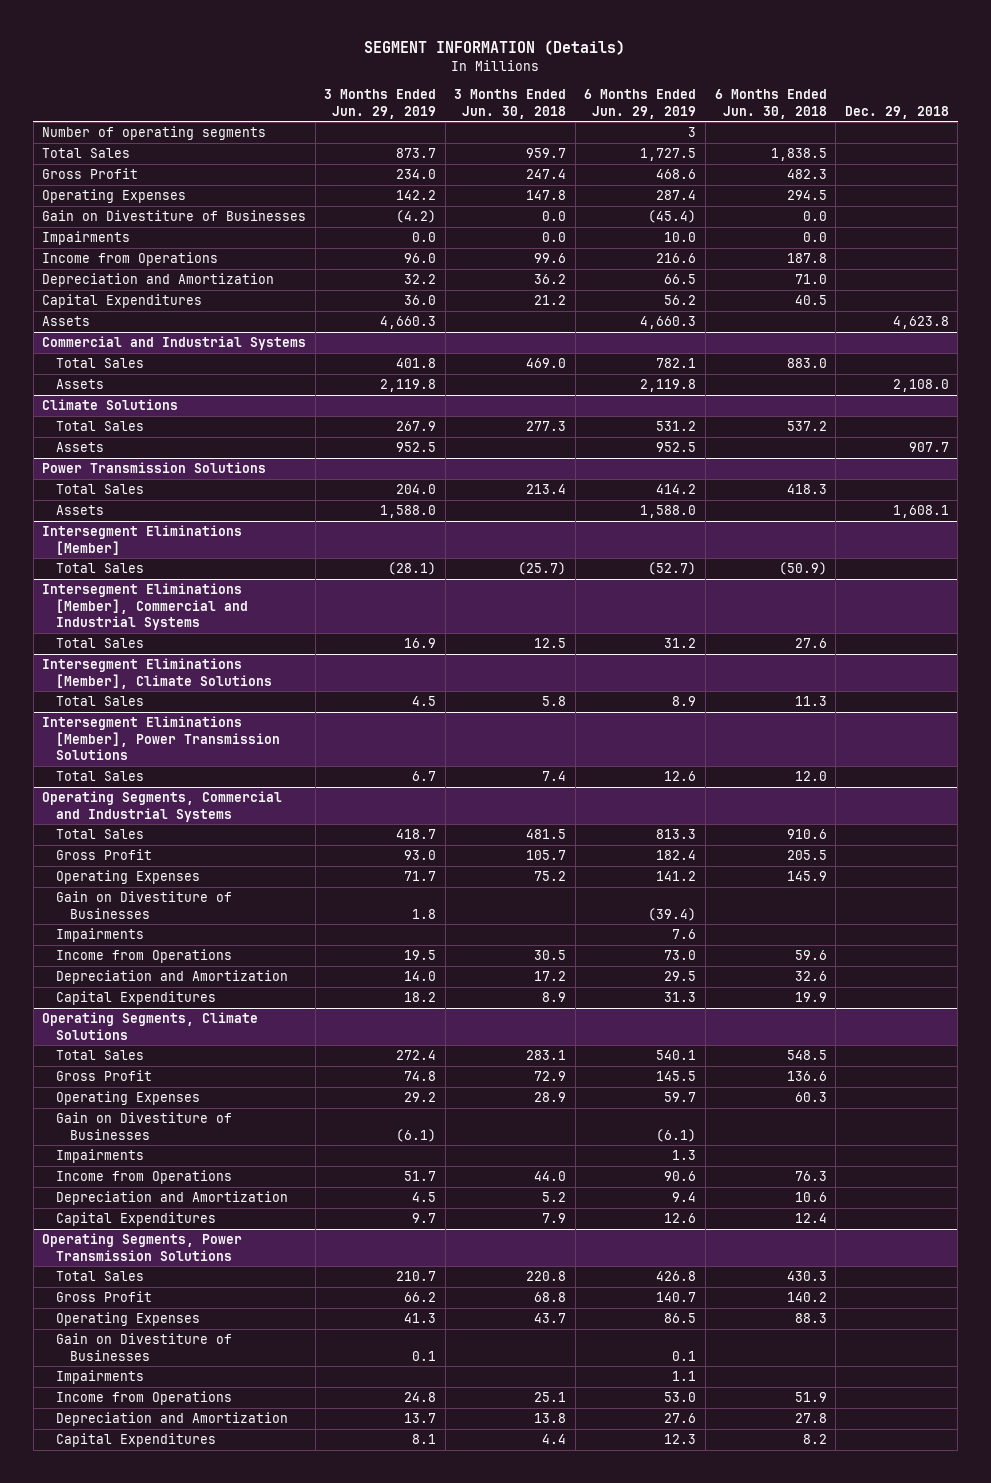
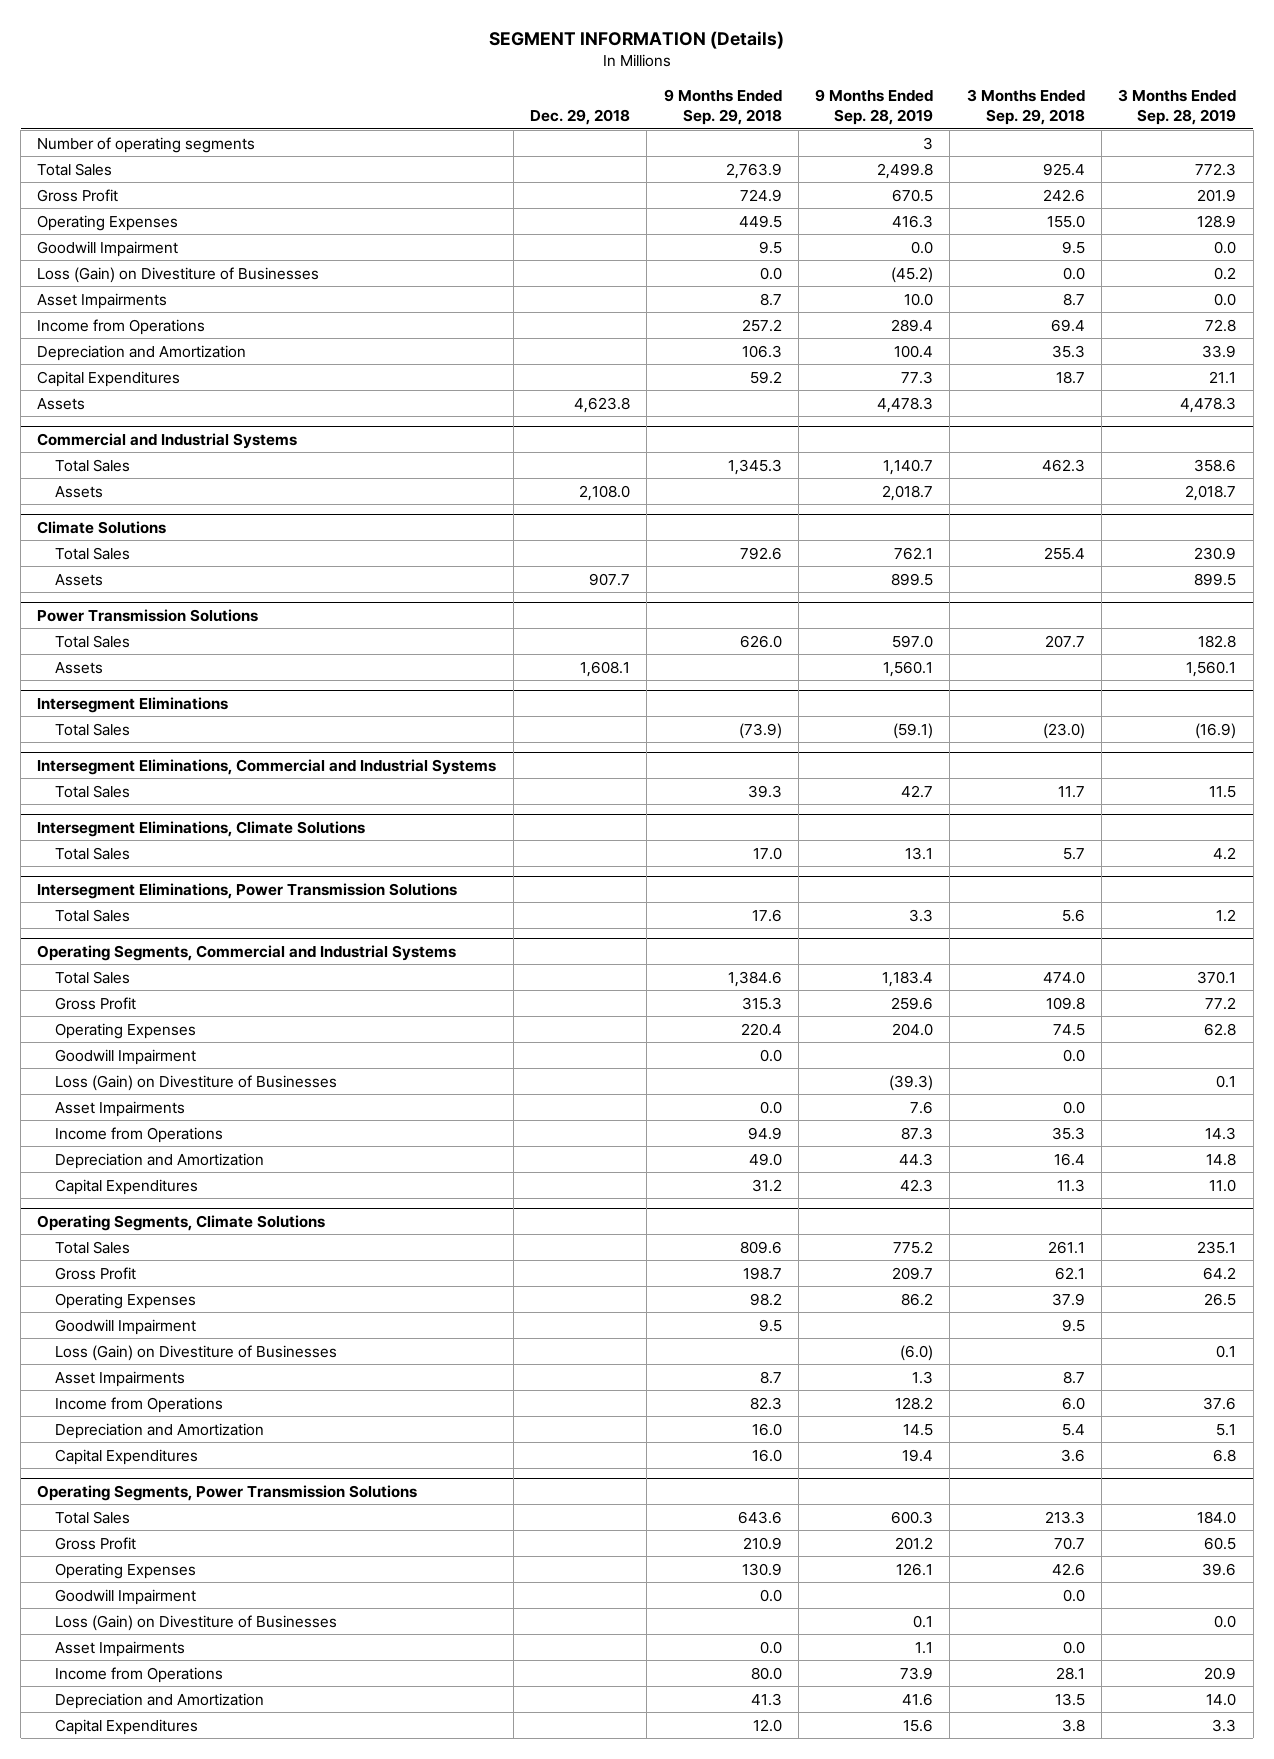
- | 3 Months Ended Jun. 29, 2019 | 3 Months Ended Jun. 30, 2018 | 6 Months Ended Jun. 29, 2019 | 6 Months Ended Jun. 30, 2018 | Dec. 29, 2018
+ | Dec. 29, 2018 | 9 Months Ended Sep. 29, 2018 | 9 Months Ended Sep. 28, 2019 | 3 Months Ended Sep. 29, 2018 | 3 Months Ended Sep. 28, 2019
- Gain on Divestiture of Businesses | (4.2) | 0.0 | (45.4) | 0.0 |
- Impairments | 0.0 | 0.0 | 10.0 | 0.0 |
+ Goodwill Impairment | | 9.5 | 0.0 | 9.5 | 0.0
+ Loss (Gain) on Divestiture of Businesses | | 0.0 | (45.2) | 0.0 | 0.2
+ Asset Impairments | | 8.7 | 10.0 | 8.7 | 0.0
- Intersegment Eliminations [Member]
+ Intersegment Eliminations
- Intersegment Eliminations [Member], Commercial and Industrial Systems
+ Intersegment Eliminations, Commercial and Industrial Systems
- Intersegment Eliminations [Member], Climate Solutions
+ Intersegment Eliminations, Climate Solutions
- Intersegment Eliminations [Member], Power Transmission Solutions
+ Intersegment Eliminations, Power Transmission Solutions
@ Operating Segments, Commercial and Industrial Systems
- Gain on Divestiture of Businesses | 1.8 | | (39.4) | |
- Impairments | | | 7.6 | |
+ Goodwill Impairment | | 0.0 | | 0.0 |
+ Loss (Gain) on Divestiture of Businesses | | | (39.3) | | 0.1
+ Asset Impairments | | 0.0 | 7.6 | 0.0 |
@ Operating Segments, Climate Solutions
- Gain on Divestiture of Businesses | (6.1) | | (6.1) | |
- Impairments | | | 1.3 | |
+ Goodwill Impairment | | 9.5 | | 9.5 |
+ Loss (Gain) on Divestiture of Businesses | | | (6.0) | | 0.1
+ Asset Impairments | | 8.7 | 1.3 | 8.7 |
@ Operating Segments, Power Transmission Solutions
- Gain on Divestiture of Businesses | 0.1 | | 0.1 | |
- Impairments | | | 1.1 | |
+ Goodwill Impairment | | 0.0 | | 0.0 |
+ Loss (Gain) on Divestiture of Businesses | | | 0.1 | | 0.0
+ Asset Impairments | | 0.0 | 1.1 | 0.0 |

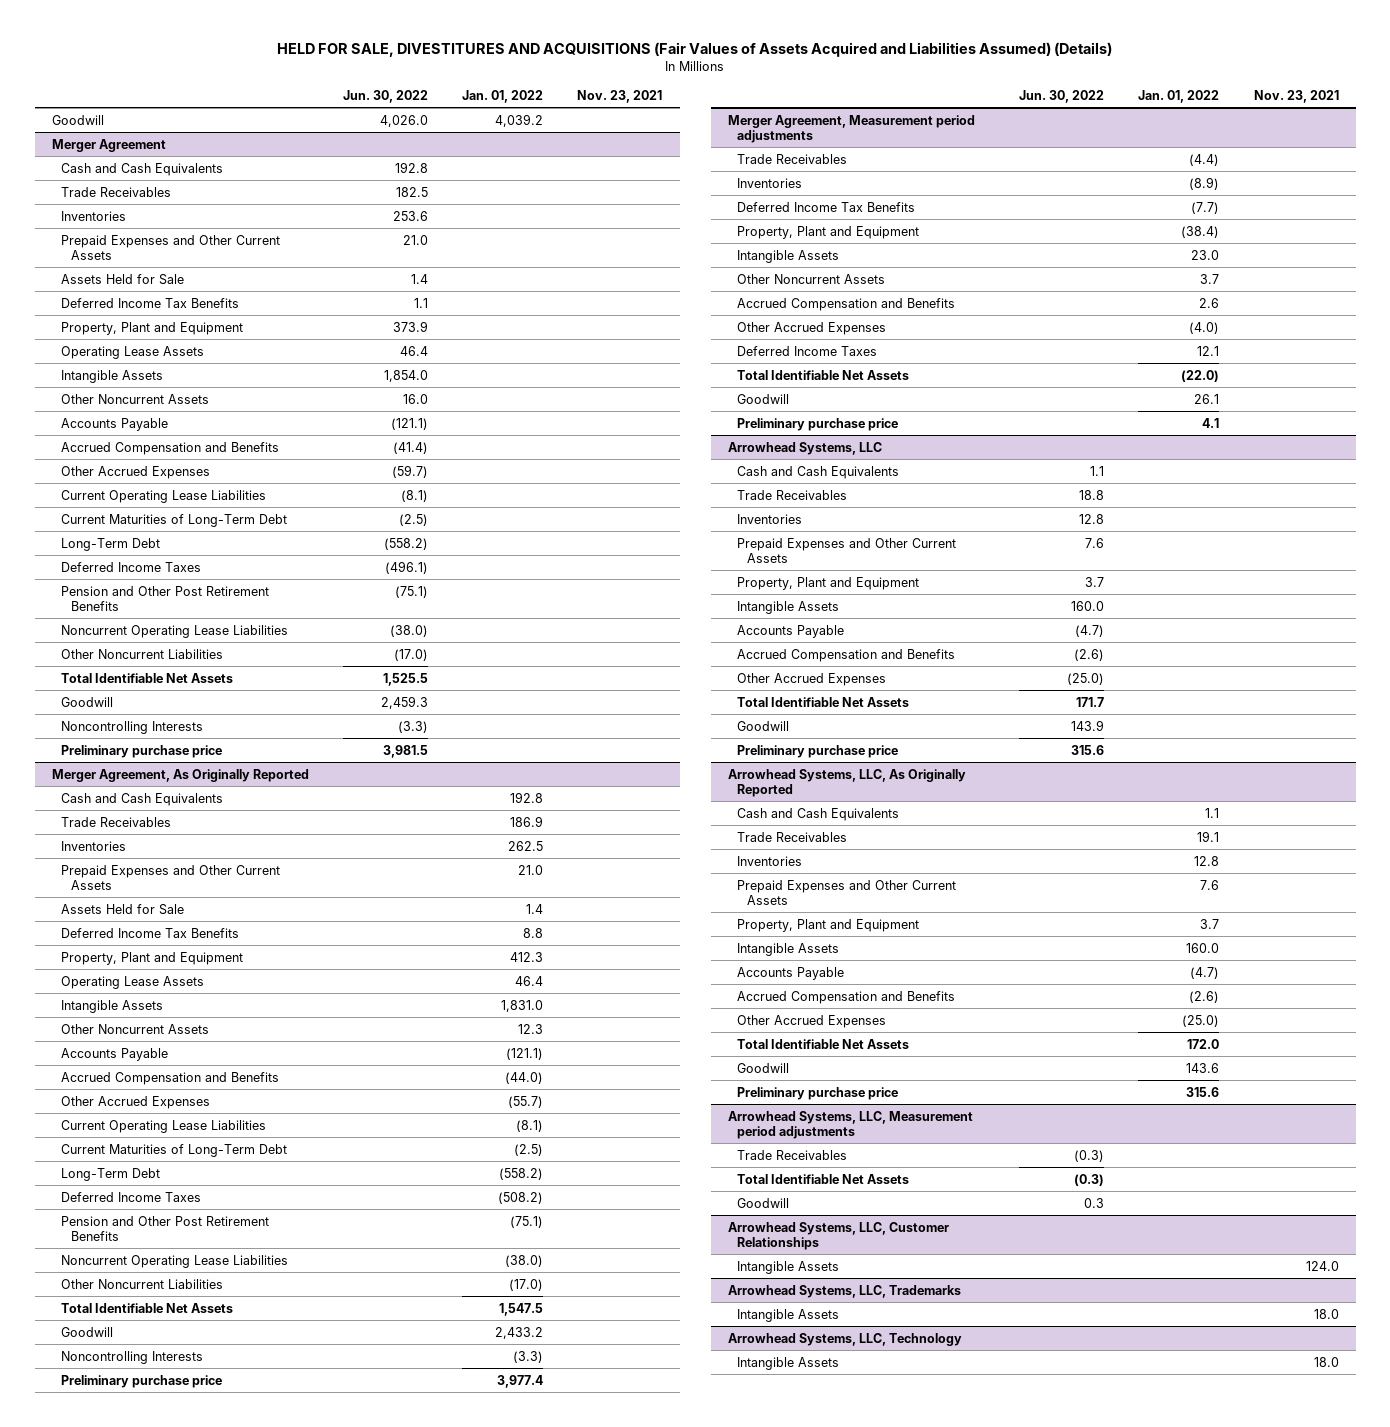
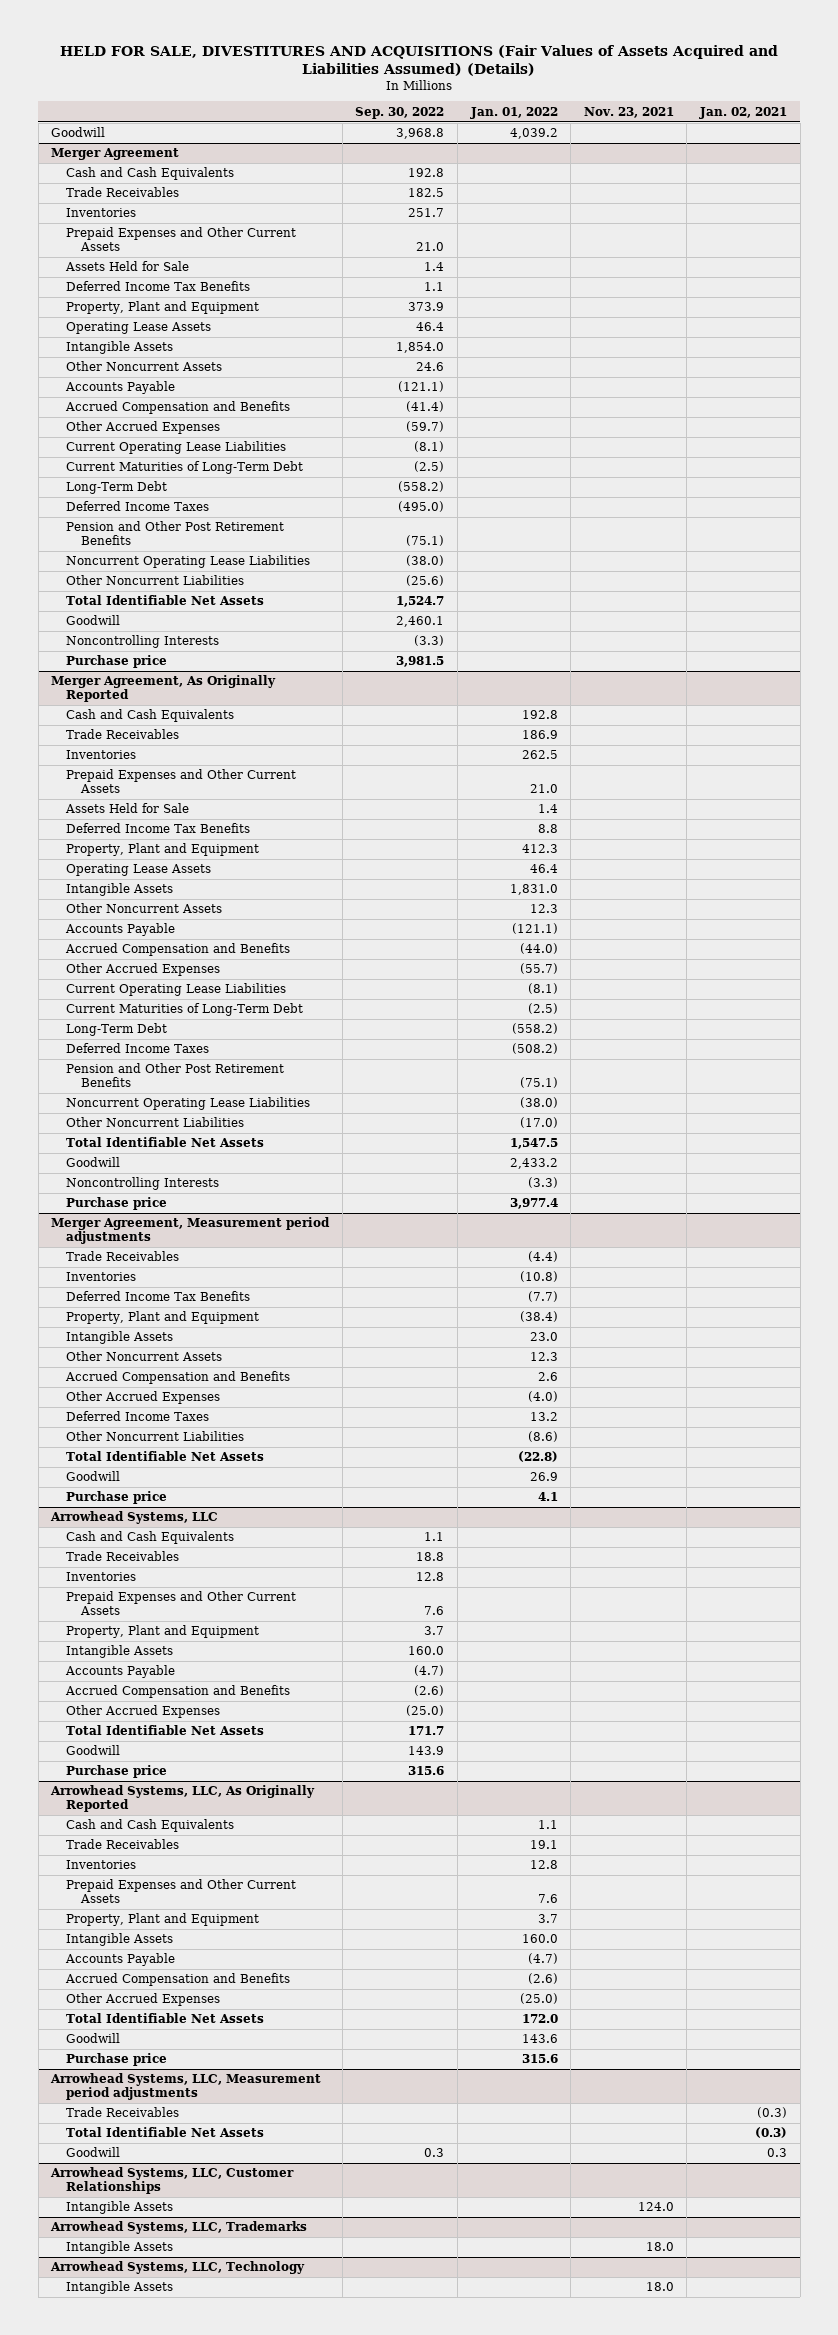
- | Jun. 30, 2022 | Jan. 01, 2022 | Nov. 23, 2021
+ | Sep. 30, 2022 | Jan. 01, 2022 | Nov. 23, 2021 | Jan. 02, 2021
@ Merger Agreement
- Preliminary purchase price | 3,981.5 | |
+ Purchase price | 3,981.5 | | |
@ Merger Agreement, As Originally Reported
- Preliminary purchase price | | 3,977.4 |
+ Purchase price | | 3,977.4 | |
@ Merger Agreement, Measurement period adjustments
- Inventories | | (8.9) |
+ Inventories | | (10.8) | |
- Other Noncurrent Assets | | 3.7 |
+ Other Noncurrent Assets | | 12.3 | |
- Deferred Income Taxes | | 12.1 |
- Total Identifiable Net Assets | | (22.0) |
- Goodwill | | 26.1 |
- Preliminary purchase price | | 4.1 |
+ Deferred Income Taxes | | 13.2 | |
+ Other Noncurrent Liabilities | | (8.6) | |
+ Total Identifiable Net Assets | | (22.8) | |
+ Goodwill | | 26.9 | |
+ Purchase price | | 4.1 | |
@ Arrowhead Systems, LLC
- Preliminary purchase price | 315.6 | |
+ Purchase price | 315.6 | | |
@ Arrowhead Systems, LLC, As Originally Reported
- Preliminary purchase price | | 315.6 |
+ Purchase price | | 315.6 | |

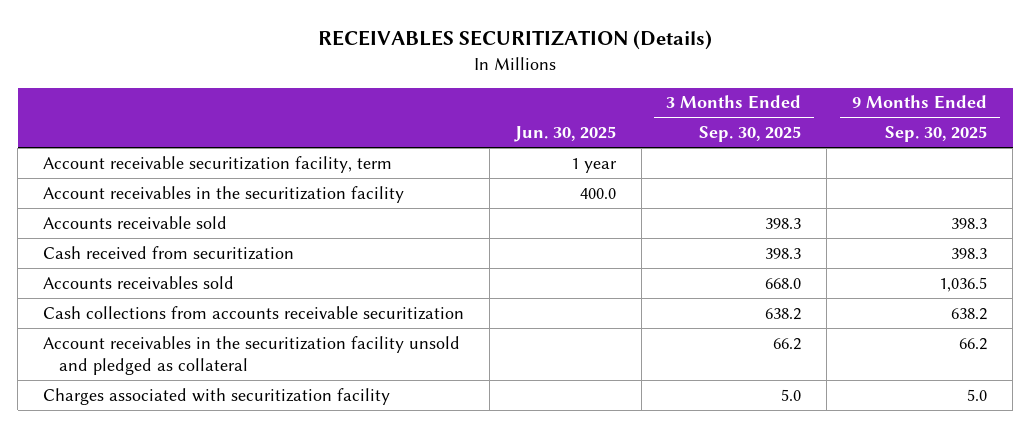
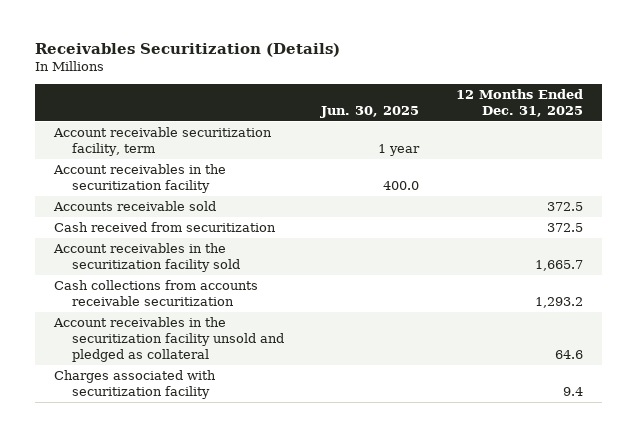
- RECEIVABLES SECURITIZATION (Details)
+ Receivables Securitization (Details)
- | Jun. 30, 2025 | 3 Months Ended Sep. 30, 2025 | 9 Months Ended Sep. 30, 2025
+ | Jun. 30, 2025 | 12 Months Ended Dec. 31, 2025
- Accounts receivables sold | | 668.0 | 1,036.5
+ Account receivables in the securitization facility sold | | 1,665.7

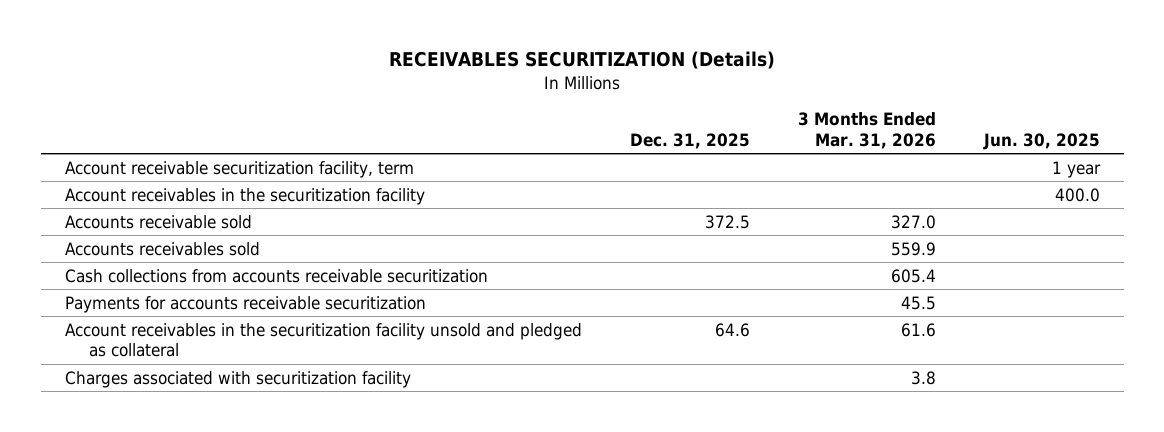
- Receivables Securitization (Details)
+ RECEIVABLES SECURITIZATION (Details)
- | Jun. 30, 2025 | 12 Months Ended Dec. 31, 2025
+ | Dec. 31, 2025 | 3 Months Ended Mar. 31, 2026 | Jun. 30, 2025
- Cash received from securitization | | 372.5
- Account receivables in the securitization facility sold | | 1,665.7
+ Accounts receivables sold | | 559.9 |
+ Payments for accounts receivable securitization | | 45.5 |

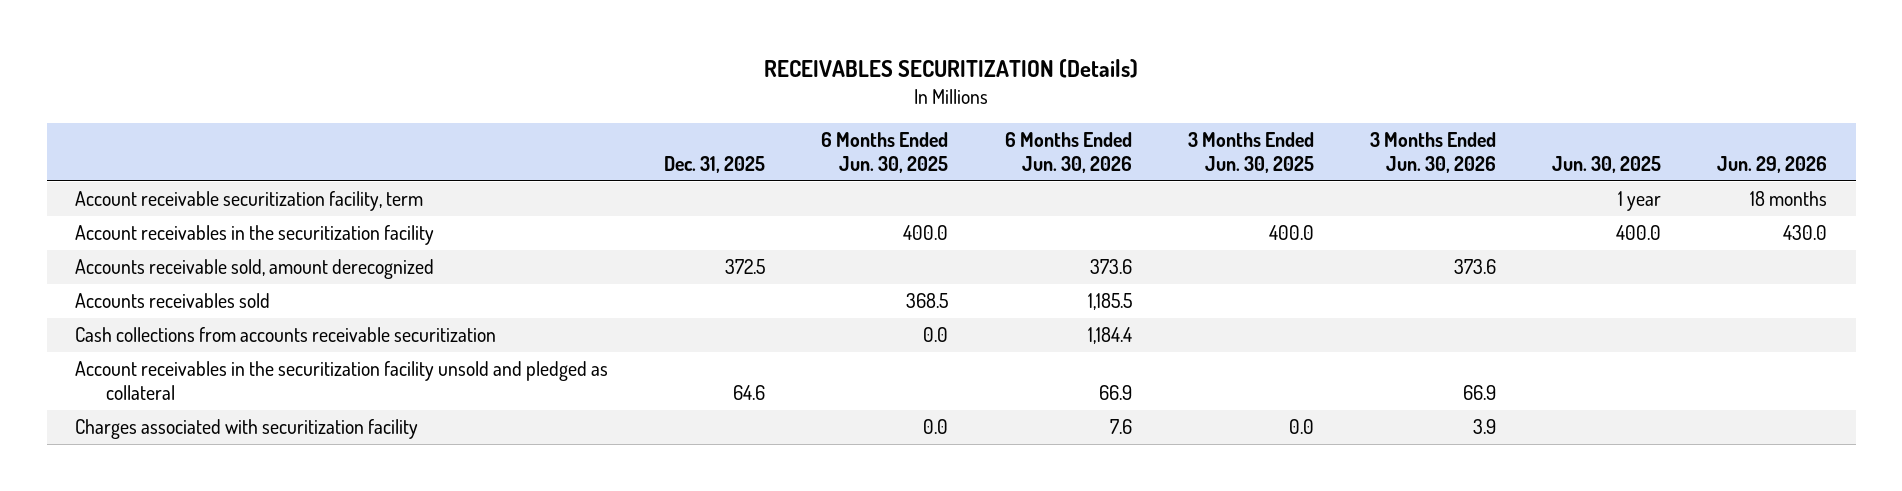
- | Dec. 31, 2025 | 3 Months Ended Mar. 31, 2026 | Jun. 30, 2025
+ | Dec. 31, 2025 | 6 Months Ended Jun. 30, 2025 | 6 Months Ended Jun. 30, 2026 | 3 Months Ended Jun. 30, 2025 | 3 Months Ended Jun. 30, 2026 | Jun. 30, 2025 | Jun. 29, 2026
- Accounts receivable sold | 372.5 | 327.0 |
+ Accounts receivable sold, amount derecognized | 372.5 | | 373.6 | | 373.6 | |
- Payments for accounts receivable securitization | | 45.5 |

